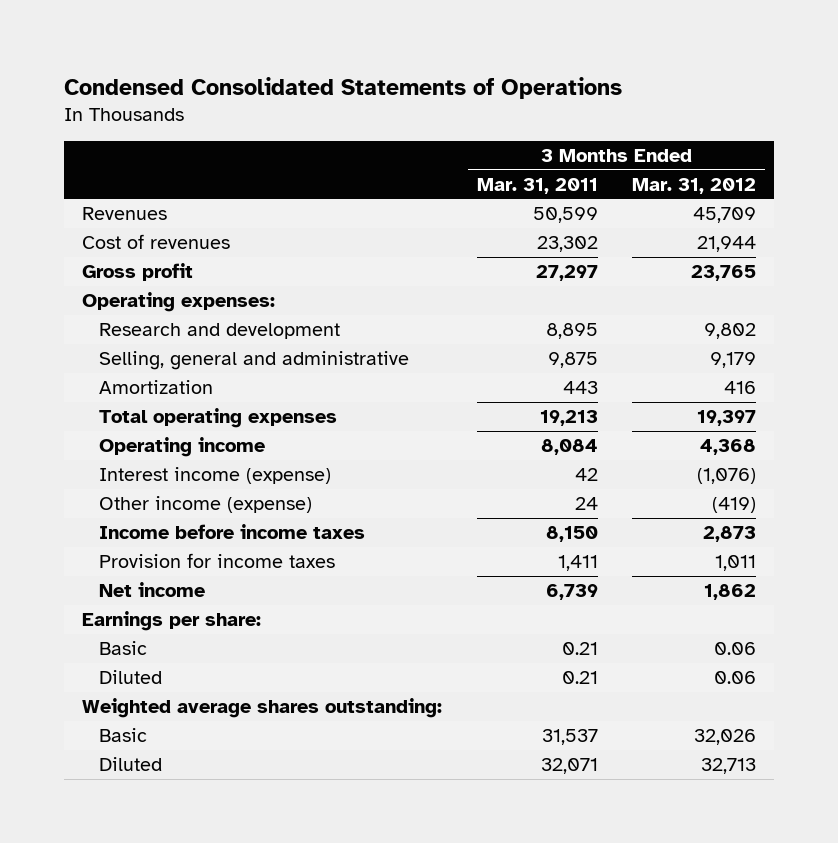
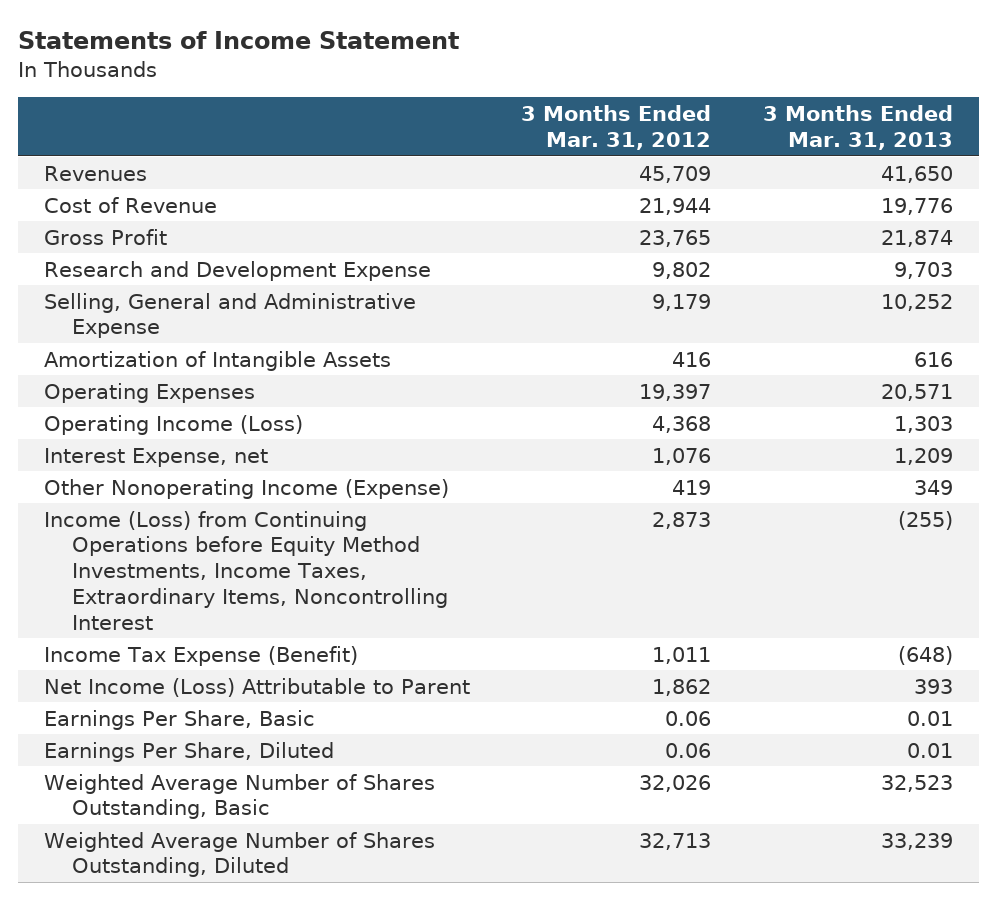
- Condensed Consolidated Statements of Operations
+ Statements of Income Statement
- | 3 Months Ended Mar. 31, 2011 | 3 Months Ended Mar. 31, 2012
+ | 3 Months Ended Mar. 31, 2012 | 3 Months Ended Mar. 31, 2013
- Cost of revenues | 23,302 | 21,944
- Gross profit | 27,297 | 23,765
- Operating expenses:
- Research and development | 8,895 | 9,802
- Selling, general and administrative | 9,875 | 9,179
- Amortization | 443 | 416
- Total operating expenses | 19,213 | 19,397
- Operating income | 8,084 | 4,368
- Interest income (expense) | 42 | (1,076)
- Other income (expense) | 24 | (419)
- Income before income taxes | 8,150 | 2,873
- Provision for income taxes | 1,411 | 1,011
- Net income | 6,739 | 1,862
- Earnings per share:
- Basic | 0.21 | 0.06
- Diluted | 0.21 | 0.06
- Weighted average shares outstanding:
- Basic | 31,537 | 32,026
- Diluted | 32,071 | 32,713
+ Cost of Revenue | 21,944 | 19,776
+ Gross Profit | 23,765 | 21,874
+ Research and Development Expense | 9,802 | 9,703
+ Selling, General and Administrative Expense | 9,179 | 10,252
+ Amortization of Intangible Assets | 416 | 616
+ Operating Expenses | 19,397 | 20,571
+ Operating Income (Loss) | 4,368 | 1,303
+ Interest Expense, net | 1,076 | 1,209
+ Other Nonoperating Income (Expense) | 419 | 349
+ Income (Loss) from Continuing Operations before Equity Method Investments, Income Taxes, Extraordinary Items, Noncontrolling Interest | 2,873 | (255)
+ Income Tax Expense (Benefit) | 1,011 | (648)
+ Net Income (Loss) Attributable to Parent | 1,862 | 393
+ Earnings Per Share, Basic | 0.06 | 0.01
+ Earnings Per Share, Diluted | 0.06 | 0.01
+ Weighted Average Number of Shares Outstanding, Basic | 32,026 | 32,523
+ Weighted Average Number of Shares Outstanding, Diluted | 32,713 | 33,239

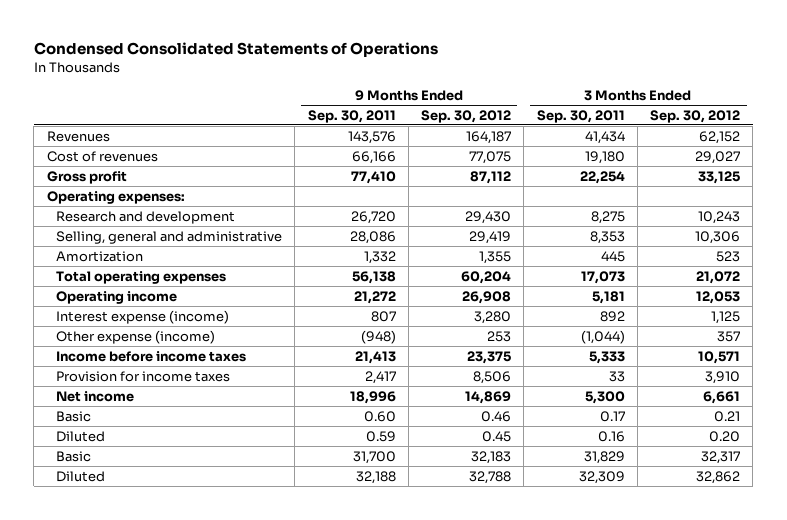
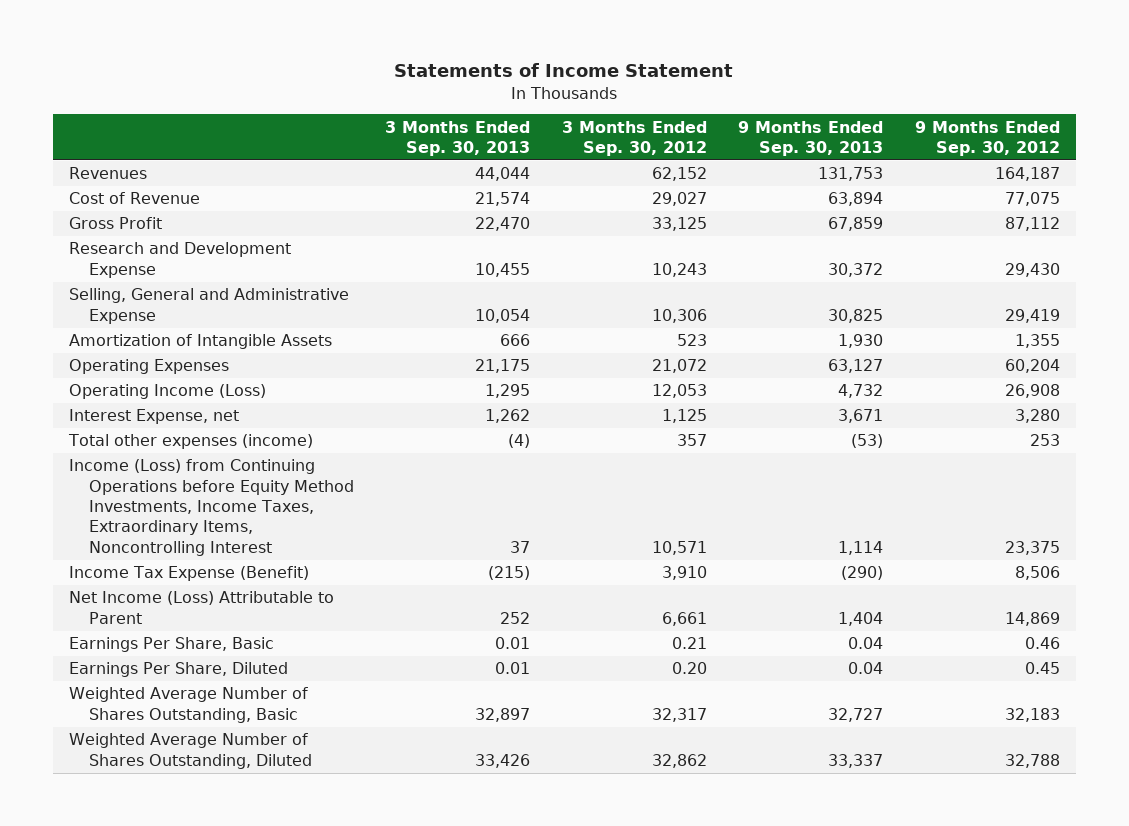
- Condensed Consolidated Statements of Operations
+ Statements of Income Statement
- | 9 Months Ended Sep. 30, 2011 | 9 Months Ended Sep. 30, 2012 | 3 Months Ended Sep. 30, 2011 | 3 Months Ended Sep. 30, 2012
+ | 3 Months Ended Sep. 30, 2013 | 3 Months Ended Sep. 30, 2012 | 9 Months Ended Sep. 30, 2013 | 9 Months Ended Sep. 30, 2012
- Cost of revenues | 66,166 | 77,075 | 19,180 | 29,027
- Gross profit | 77,410 | 87,112 | 22,254 | 33,125
- Operating expenses:
- Research and development | 26,720 | 29,430 | 8,275 | 10,243
- Selling, general and administrative | 28,086 | 29,419 | 8,353 | 10,306
- Amortization | 1,332 | 1,355 | 445 | 523
- Total operating expenses | 56,138 | 60,204 | 17,073 | 21,072
- Operating income | 21,272 | 26,908 | 5,181 | 12,053
- Interest expense (income) | 807 | 3,280 | 892 | 1,125
- Other expense (income) | (948) | 253 | (1,044) | 357
- Income before income taxes | 21,413 | 23,375 | 5,333 | 10,571
- Provision for income taxes | 2,417 | 8,506 | 33 | 3,910
- Net income | 18,996 | 14,869 | 5,300 | 6,661
- Basic | 0.60 | 0.46 | 0.17 | 0.21
- Diluted | 0.59 | 0.45 | 0.16 | 0.20
- Basic | 31,700 | 32,183 | 31,829 | 32,317
- Diluted | 32,188 | 32,788 | 32,309 | 32,862
+ Cost of Revenue | 21,574 | 29,027 | 63,894 | 77,075
+ Gross Profit | 22,470 | 33,125 | 67,859 | 87,112
+ Research and Development Expense | 10,455 | 10,243 | 30,372 | 29,430
+ Selling, General and Administrative Expense | 10,054 | 10,306 | 30,825 | 29,419
+ Amortization of Intangible Assets | 666 | 523 | 1,930 | 1,355
+ Operating Expenses | 21,175 | 21,072 | 63,127 | 60,204
+ Operating Income (Loss) | 1,295 | 12,053 | 4,732 | 26,908
+ Interest Expense, net | 1,262 | 1,125 | 3,671 | 3,280
+ Total other expenses (income) | (4) | 357 | (53) | 253
+ Income (Loss) from Continuing Operations before Equity Method Investments, Income Taxes, Extraordinary Items, Noncontrolling Interest | 37 | 10,571 | 1,114 | 23,375
+ Income Tax Expense (Benefit) | (215) | 3,910 | (290) | 8,506
+ Net Income (Loss) Attributable to Parent | 252 | 6,661 | 1,404 | 14,869
+ Earnings Per Share, Basic | 0.01 | 0.21 | 0.04 | 0.46
+ Earnings Per Share, Diluted | 0.01 | 0.20 | 0.04 | 0.45
+ Weighted Average Number of Shares Outstanding, Basic | 32,897 | 32,317 | 32,727 | 32,183
+ Weighted Average Number of Shares Outstanding, Diluted | 33,426 | 32,862 | 33,337 | 32,788

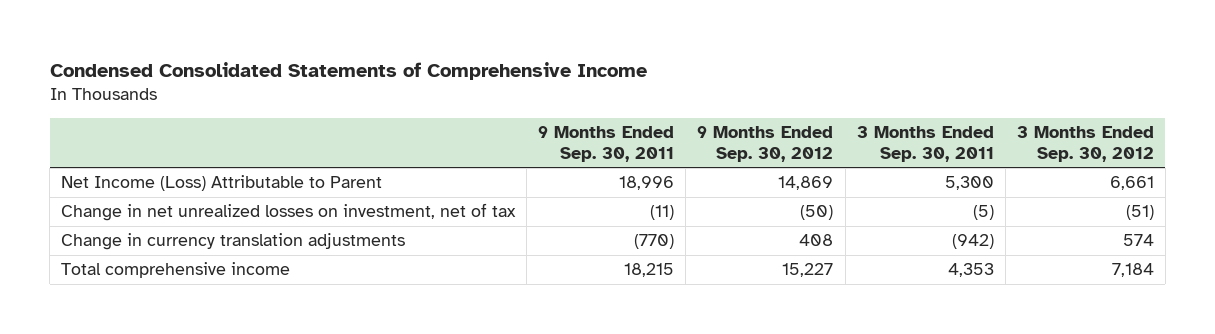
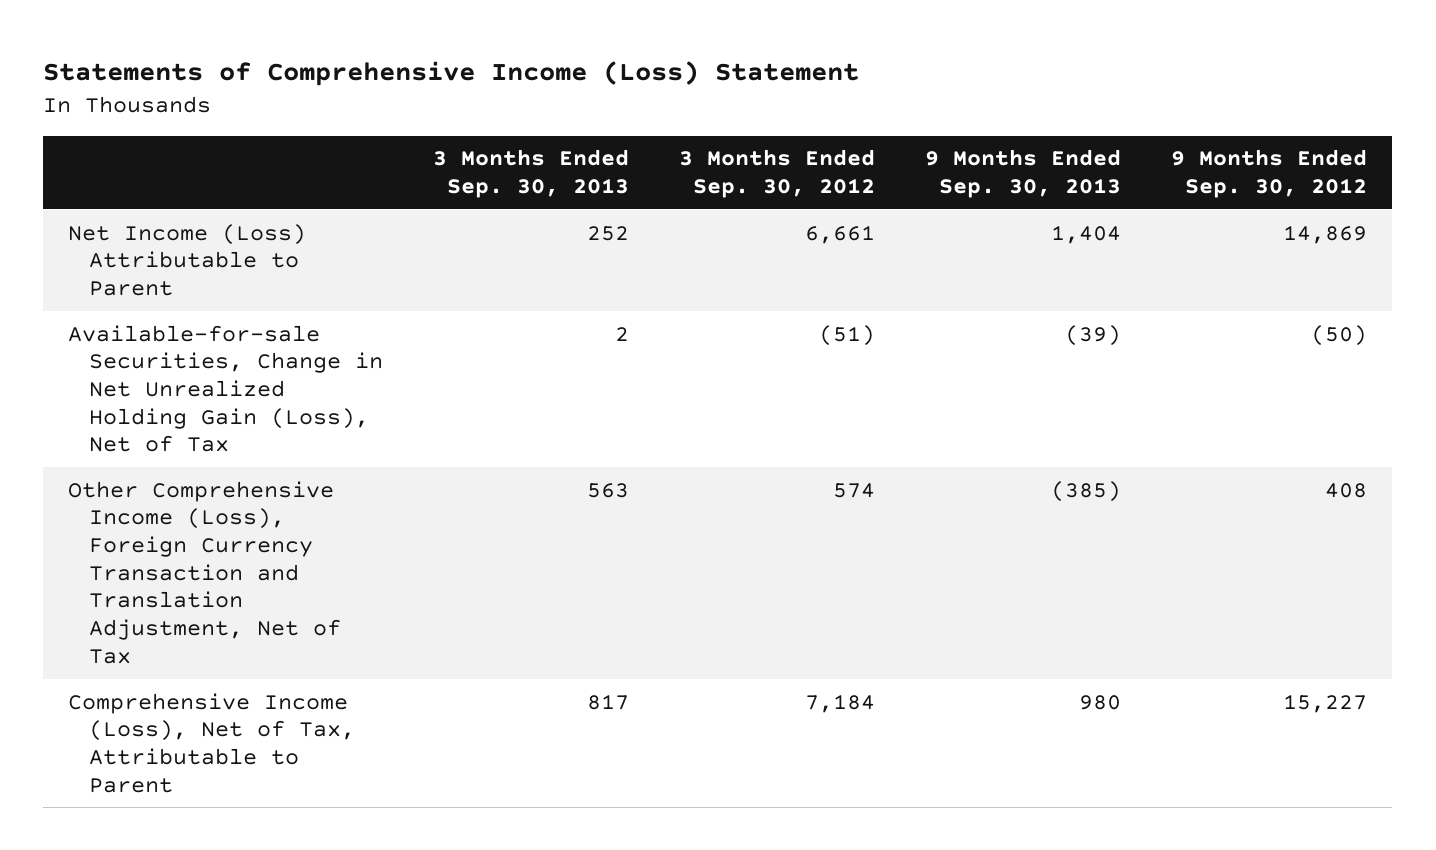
- Condensed Consolidated Statements of Comprehensive Income
+ Statements of Comprehensive Income (Loss) Statement
- | 9 Months Ended Sep. 30, 2011 | 9 Months Ended Sep. 30, 2012 | 3 Months Ended Sep. 30, 2011 | 3 Months Ended Sep. 30, 2012
+ | 3 Months Ended Sep. 30, 2013 | 3 Months Ended Sep. 30, 2012 | 9 Months Ended Sep. 30, 2013 | 9 Months Ended Sep. 30, 2012
- Change in net unrealized losses on investment, net of tax | (11) | (50) | (5) | (51)
- Change in currency translation adjustments | (770) | 408 | (942) | 574
- Total comprehensive income | 18,215 | 15,227 | 4,353 | 7,184
+ Available-for-sale Securities, Change in Net Unrealized Holding Gain (Loss), Net of Tax | 2 | (51) | (39) | (50)
+ Other Comprehensive Income (Loss), Foreign Currency Transaction and Translation Adjustment, Net of Tax | 563 | 574 | (385) | 408
+ Comprehensive Income (Loss), Net of Tax, Attributable to Parent | 817 | 7,184 | 980 | 15,227

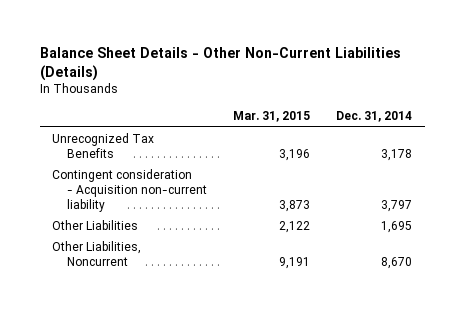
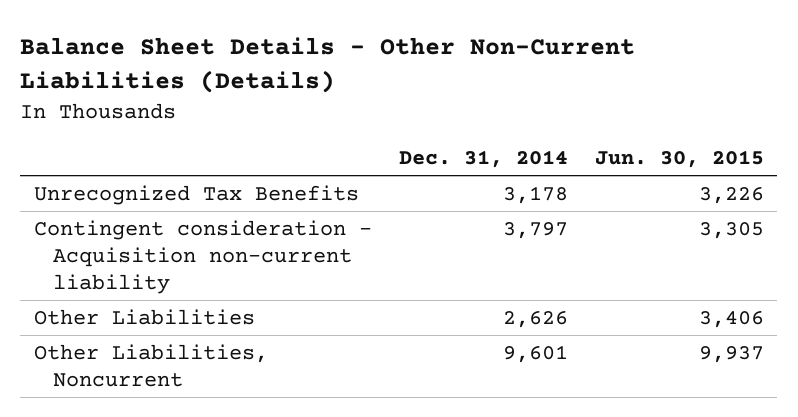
- | Mar. 31, 2015 | Dec. 31, 2014
+ | Dec. 31, 2014 | Jun. 30, 2015
- Other Liabilities | 2,122 | 1,695
- Other Liabilities, Noncurrent | 9,191 | 8,670
+ Other Liabilities | 2,626 | 3,406
+ Other Liabilities, Noncurrent | 9,601 | 9,937

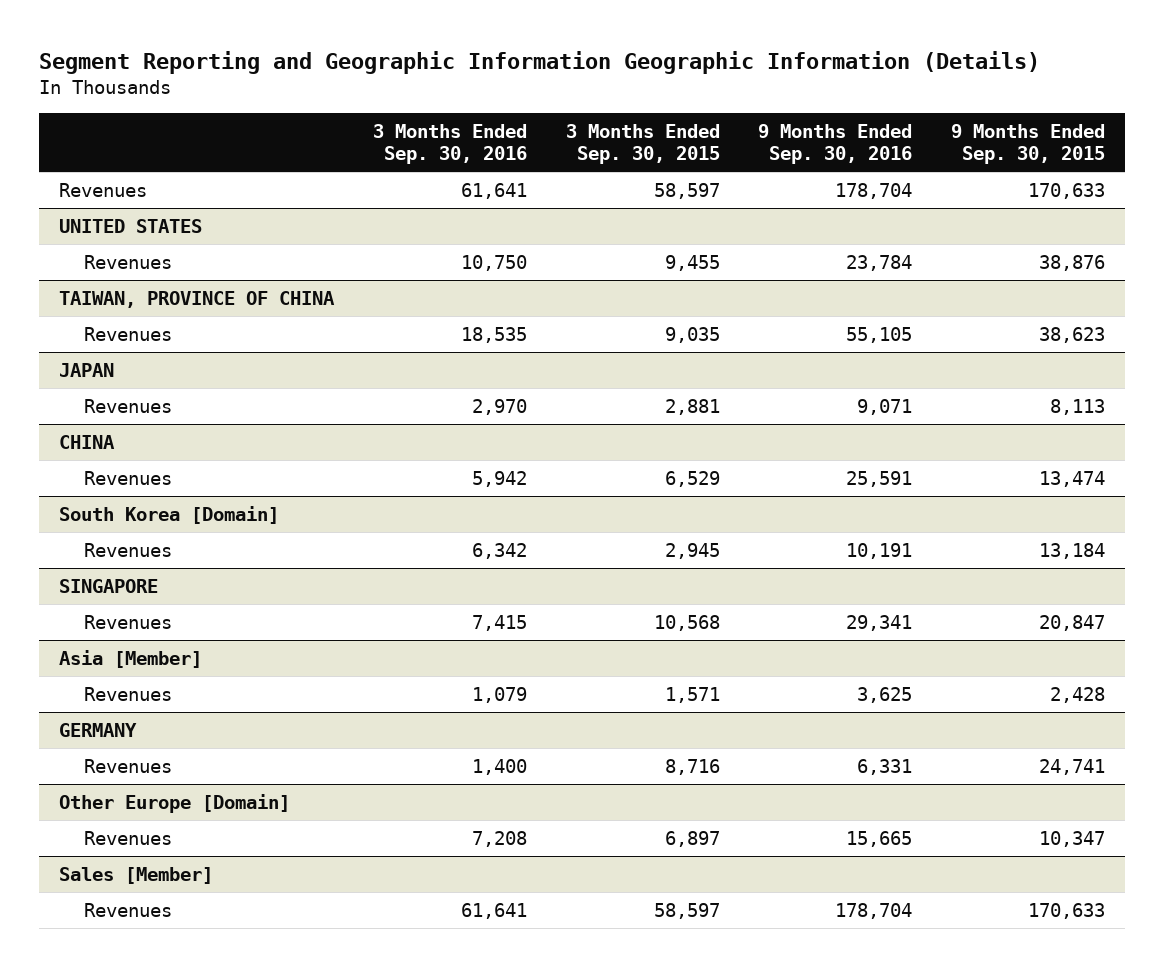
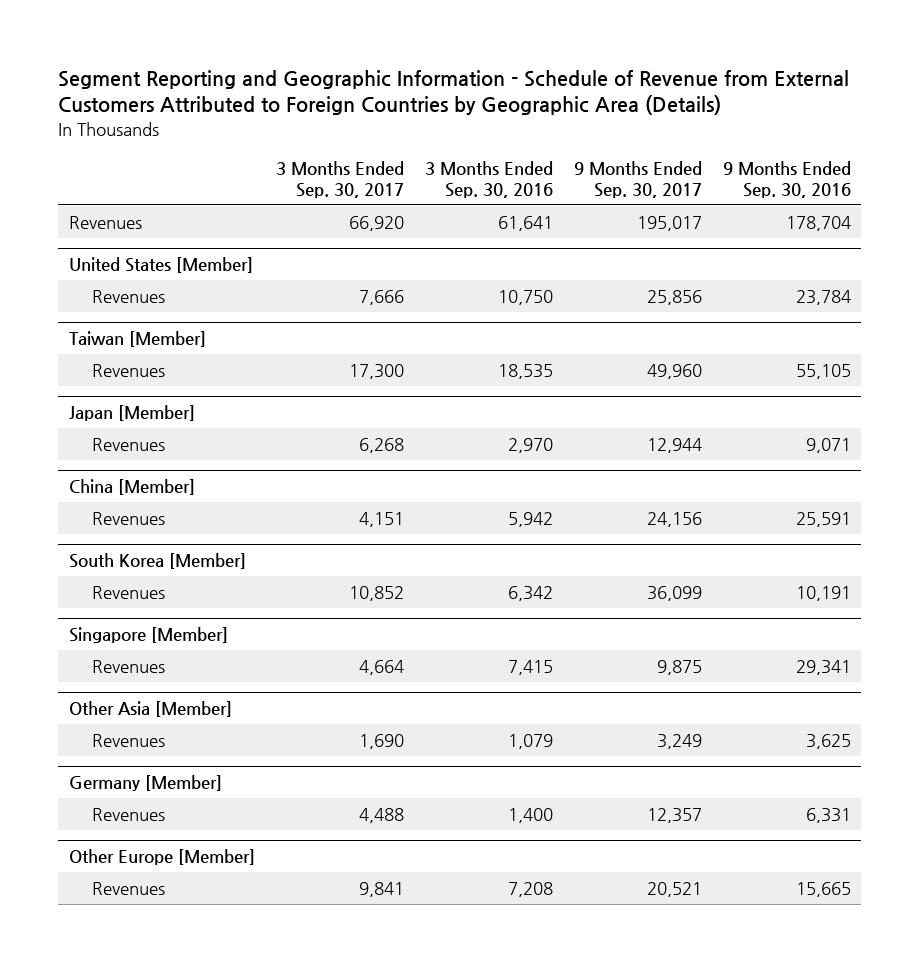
- Segment Reporting and Geographic Information Geographic Information (Details)
+ Segment Reporting and Geographic Information - Schedule of Revenue from External Customers Attributed to Foreign Countries by Geographic Area (Details)
- | 3 Months Ended Sep. 30, 2016 | 3 Months Ended Sep. 30, 2015 | 9 Months Ended Sep. 30, 2016 | 9 Months Ended Sep. 30, 2015
+ | 3 Months Ended Sep. 30, 2017 | 3 Months Ended Sep. 30, 2016 | 9 Months Ended Sep. 30, 2017 | 9 Months Ended Sep. 30, 2016
- UNITED STATES
+ United States [Member]
- TAIWAN, PROVINCE OF CHINA
+ Taiwan [Member]
- JAPAN
+ Japan [Member]
- CHINA
+ China [Member]
- South Korea [Domain]
+ South Korea [Member]
- SINGAPORE
+ Singapore [Member]
- Asia [Member]
+ Other Asia [Member]
- GERMANY
+ Germany [Member]
- Other Europe [Domain]
+ Other Europe [Member]
- Sales [Member]
- Revenues | 61,641 | 58,597 | 178,704 | 170,633

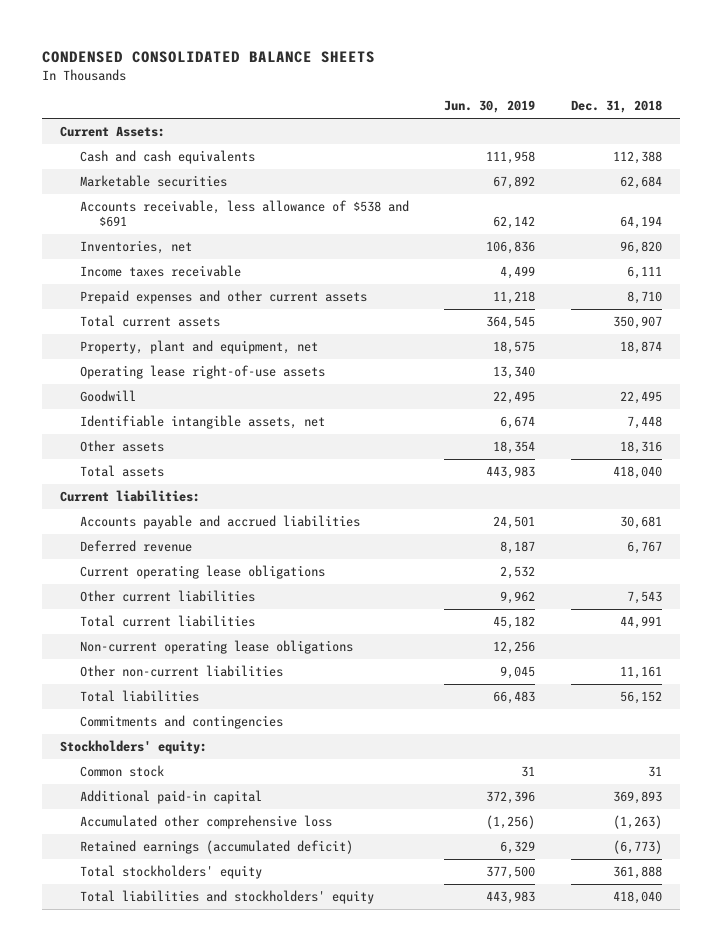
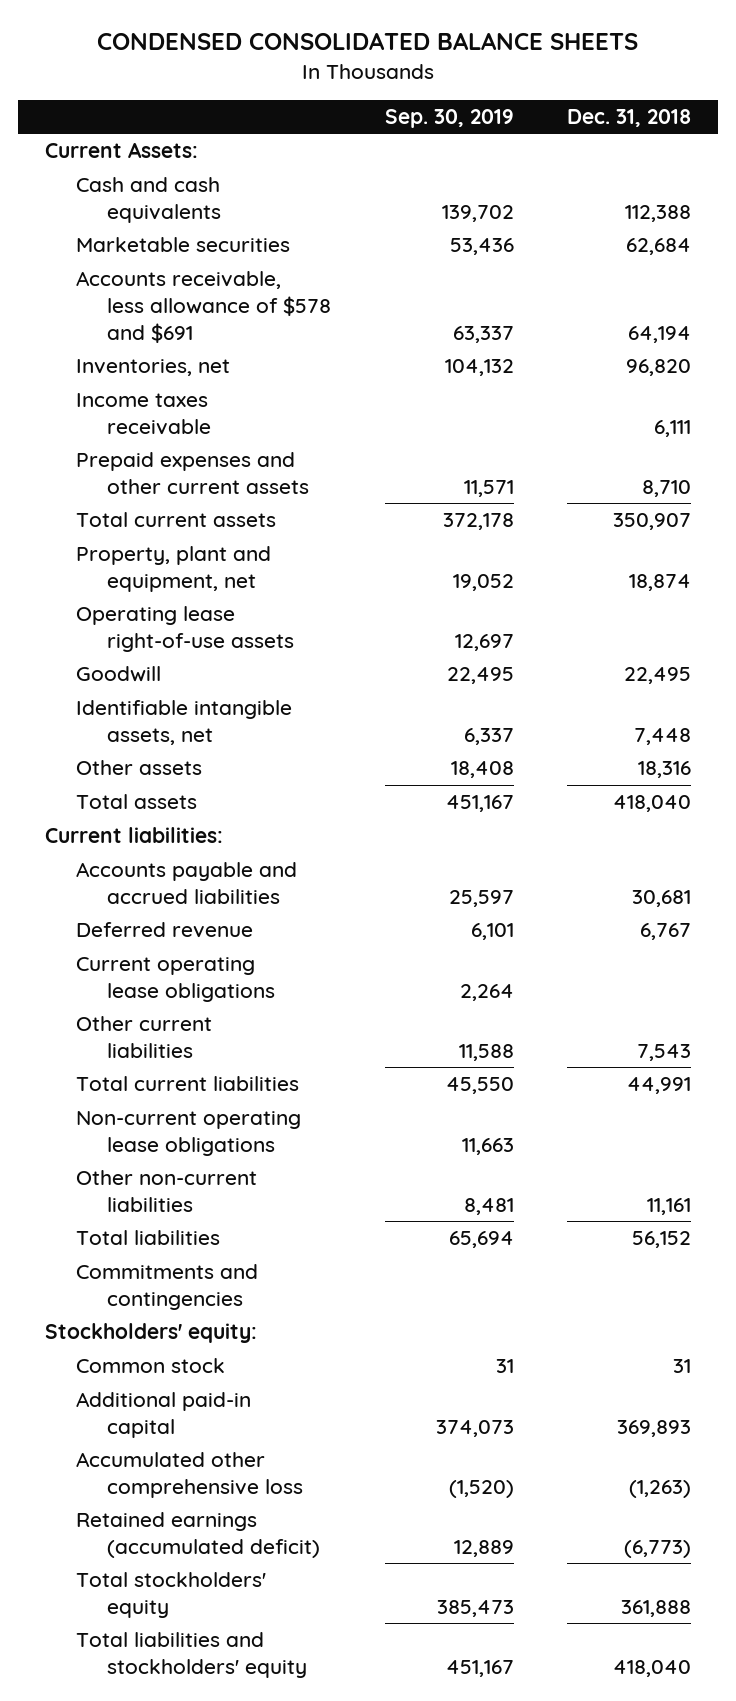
- | Jun. 30, 2019 | Dec. 31, 2018
+ | Sep. 30, 2019 | Dec. 31, 2018
- Accounts receivable, less allowance of $538 and $691 | 62,142 | 64,194
+ Accounts receivable, less allowance of $578 and $691 | 63,337 | 64,194

